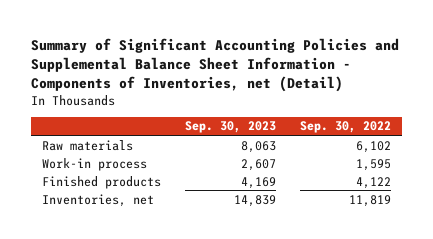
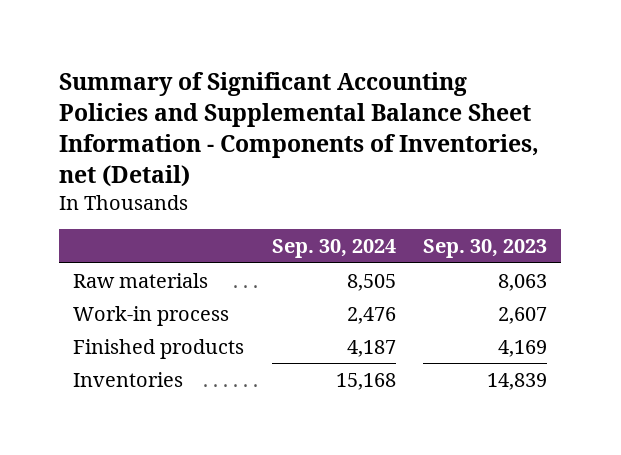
- | Sep. 30, 2023 | Sep. 30, 2022
+ | Sep. 30, 2024 | Sep. 30, 2023
- Inventories, net | 14,839 | 11,819
+ Inventories | 15,168 | 14,839

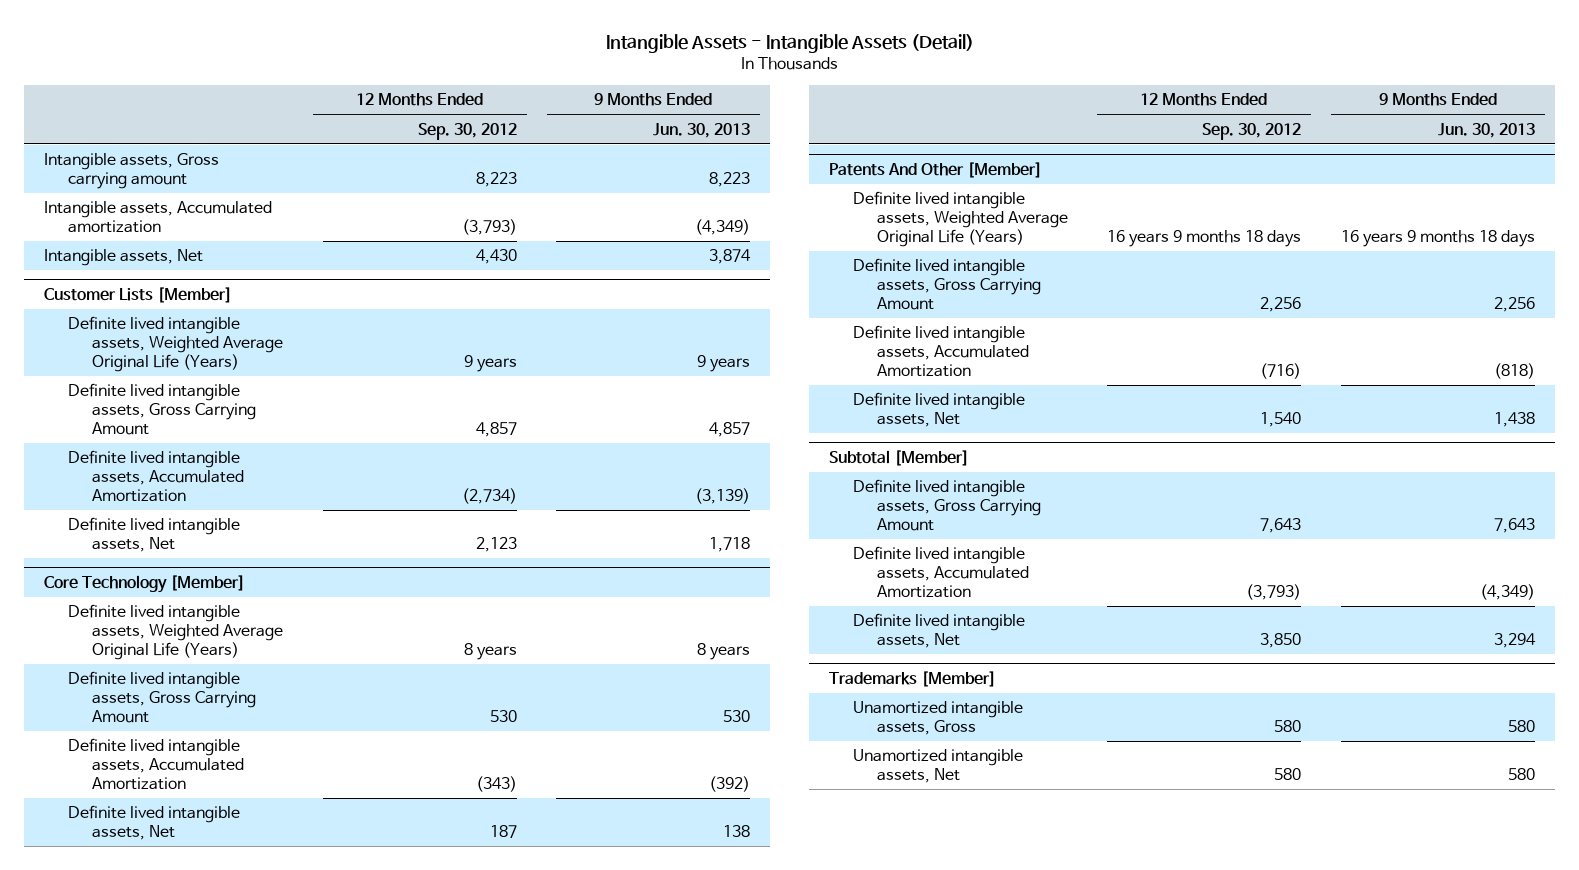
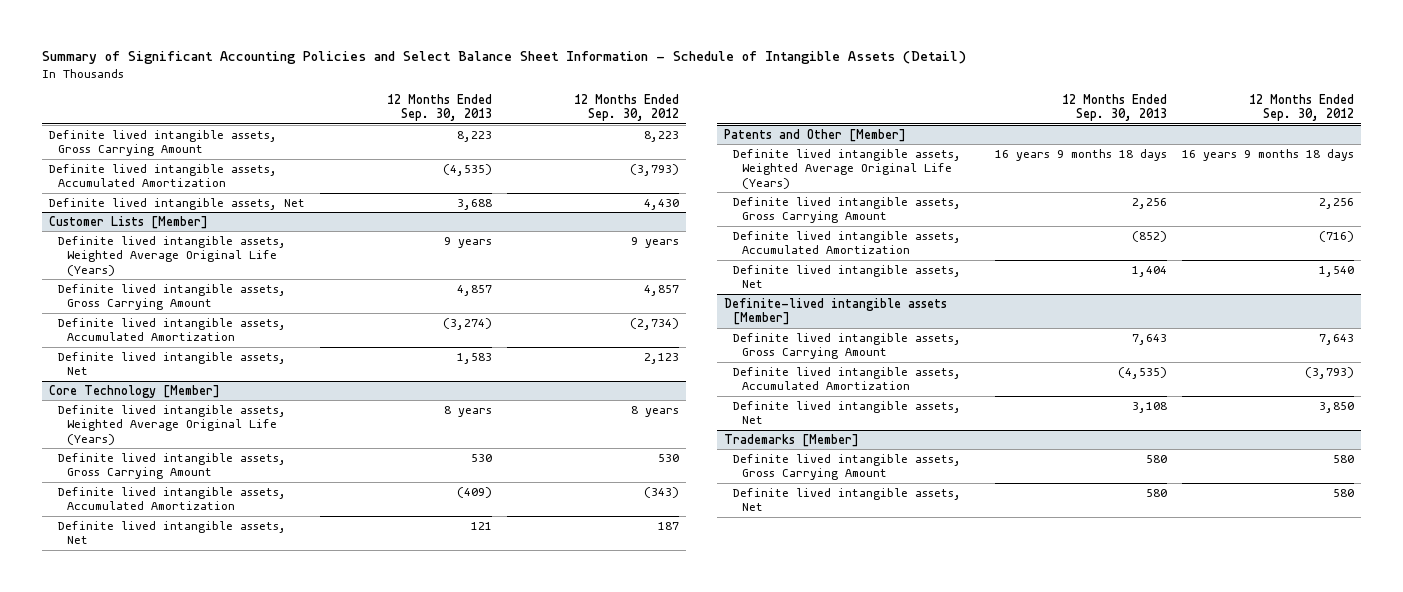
- Intangible Assets - Intangible Assets (Detail)
+ Summary of Significant Accounting Policies and Select Balance Sheet Information - Schedule of Intangible Assets (Detail)
- | 12 Months Ended Sep. 30, 2012 | 9 Months Ended Jun. 30, 2013
+ | 12 Months Ended Sep. 30, 2013 | 12 Months Ended Sep. 30, 2012
- Intangible assets, Gross carrying amount | 8,223 | 8,223
- Intangible assets, Accumulated amortization | (3,793) | (4,349)
- Intangible assets, Net | 4,430 | 3,874
+ Definite lived intangible assets, Gross Carrying Amount | 8,223 | 8,223
+ Definite lived intangible assets, Accumulated Amortization | (4,535) | (3,793)
+ Definite lived intangible assets, Net | 3,688 | 4,430
- Patents And Other [Member]
+ Patents and Other [Member]
- Subtotal [Member]
+ Definite-lived intangible assets [Member]
@ Trademarks [Member]
- Unamortized intangible assets, Gross | 580 | 580
- Unamortized intangible assets, Net | 580 | 580
+ Definite lived intangible assets, Gross Carrying Amount | 580 | 580
+ Definite lived intangible assets, Net | 580 | 580

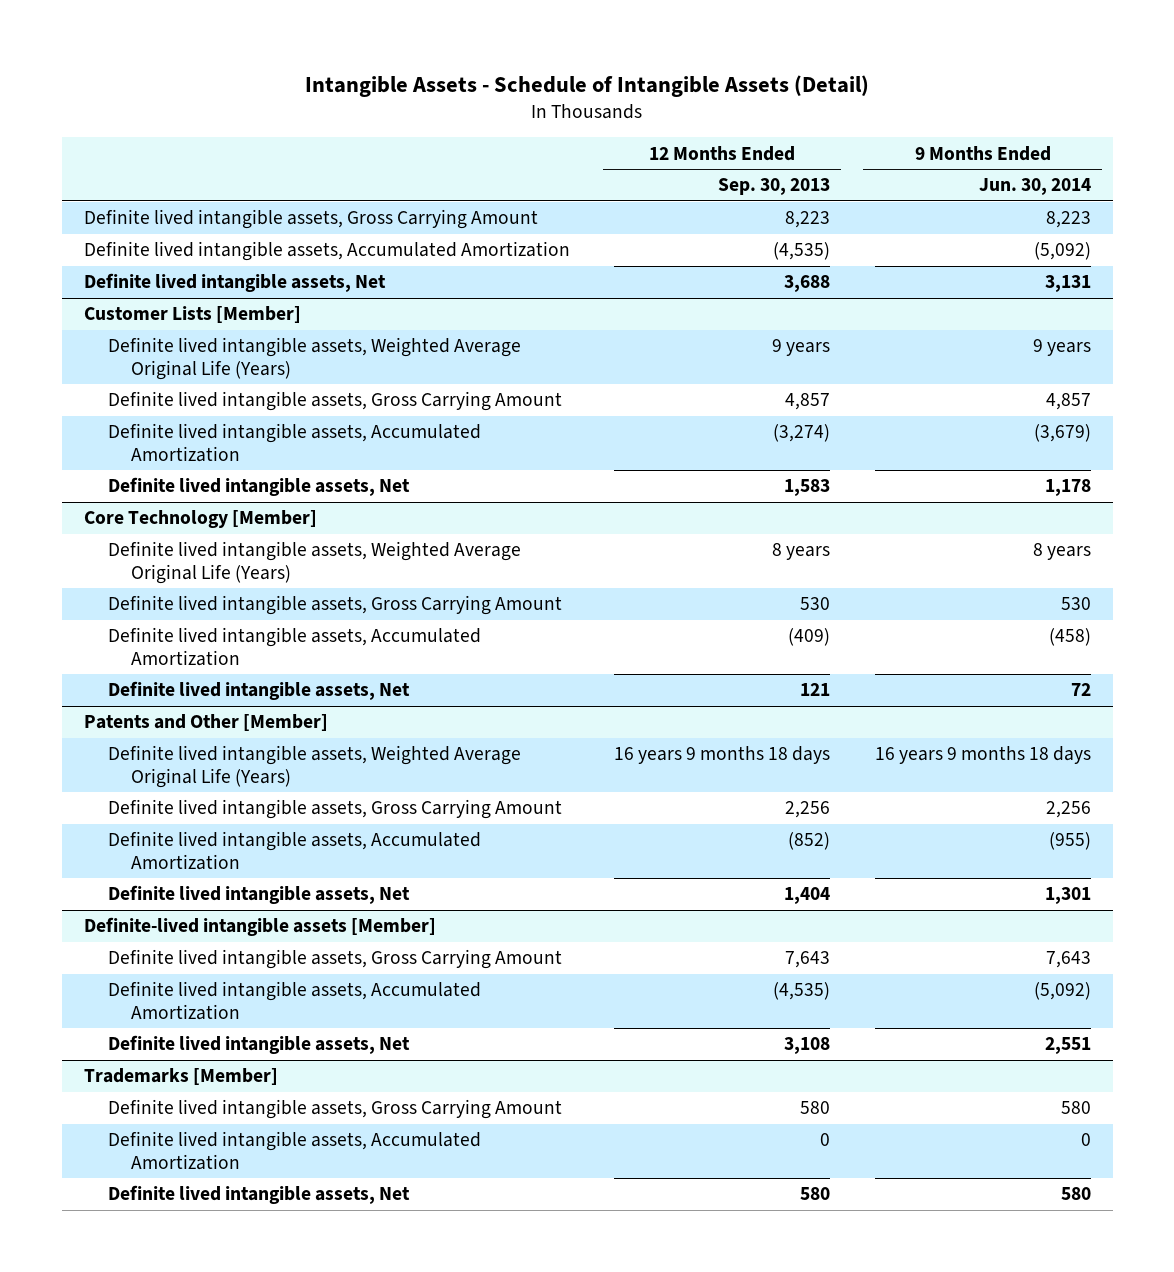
- Summary of Significant Accounting Policies and Select Balance Sheet Information - Schedule of Intangible Assets (Detail)
+ Intangible Assets - Schedule of Intangible Assets (Detail)
- | 12 Months Ended Sep. 30, 2013 | 12 Months Ended Sep. 30, 2012
+ | 12 Months Ended Sep. 30, 2013 | 9 Months Ended Jun. 30, 2014
@ Trademarks [Member]
+ Definite lived intangible assets, Accumulated Amortization | 0 | 0

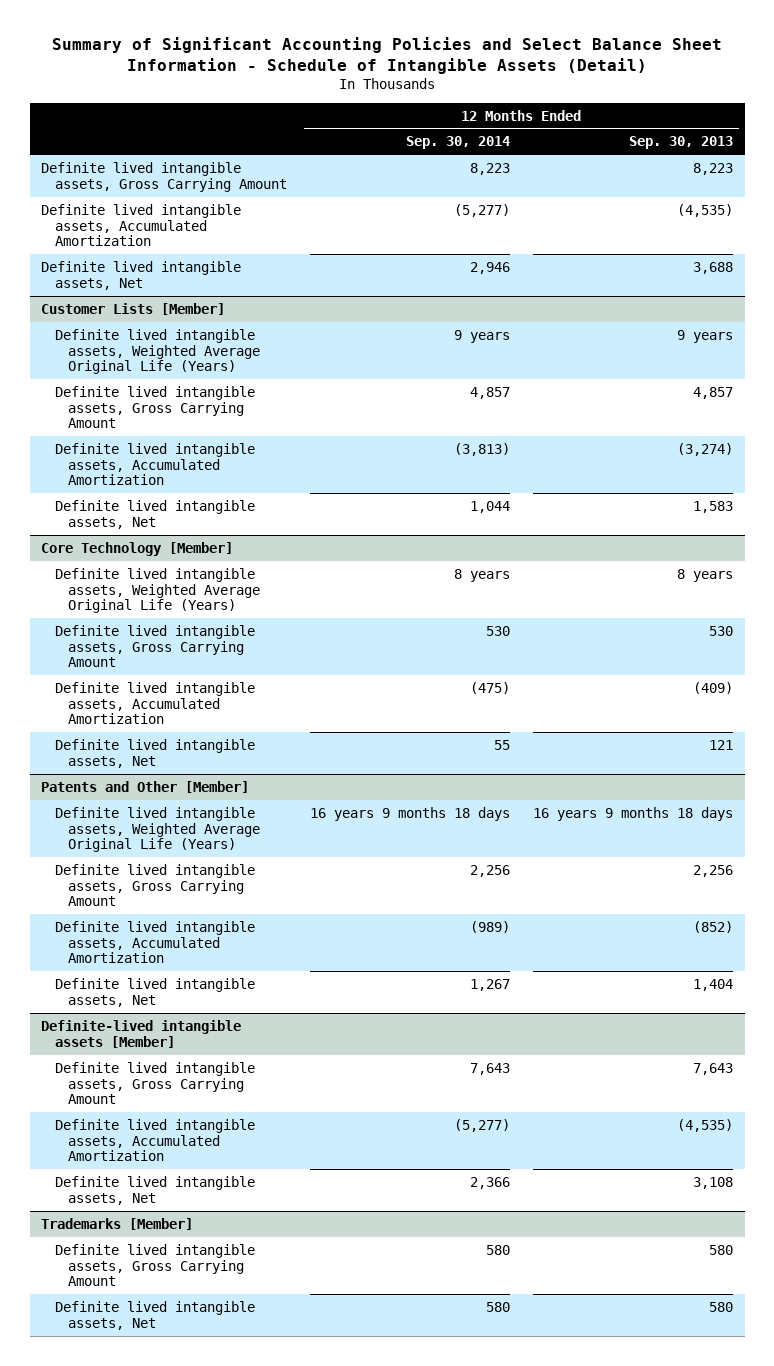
- Intangible Assets - Schedule of Intangible Assets (Detail)
+ Summary of Significant Accounting Policies and Select Balance Sheet Information - Schedule of Intangible Assets (Detail)
- | 12 Months Ended Sep. 30, 2013 | 9 Months Ended Jun. 30, 2014
+ | 12 Months Ended Sep. 30, 2014 | 12 Months Ended Sep. 30, 2013
@ Trademarks [Member]
- Definite lived intangible assets, Accumulated Amortization | 0 | 0

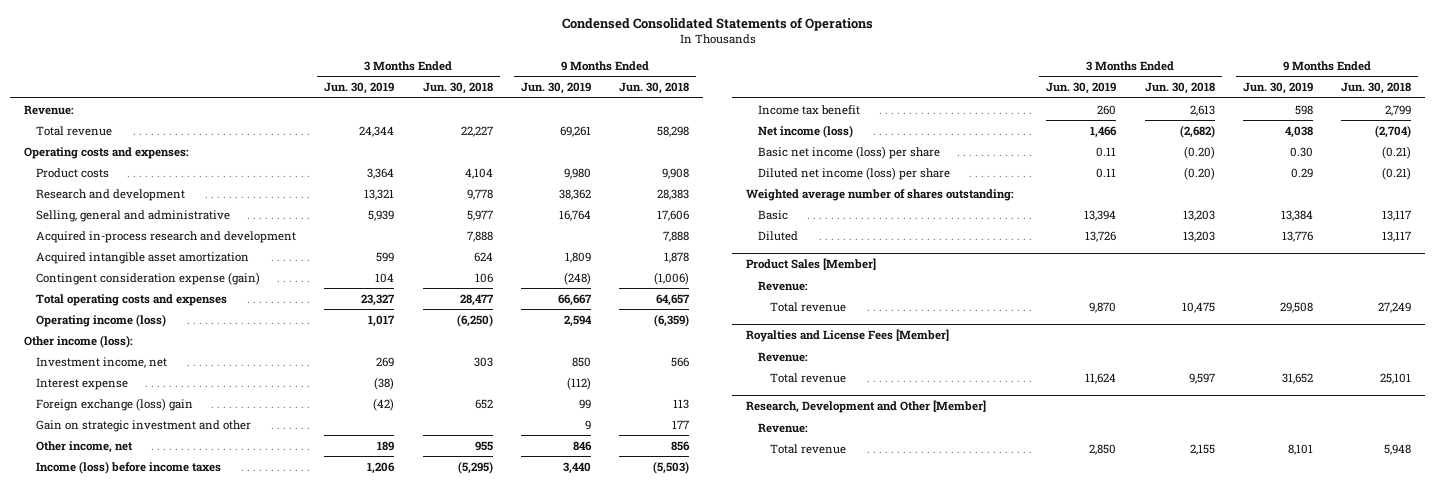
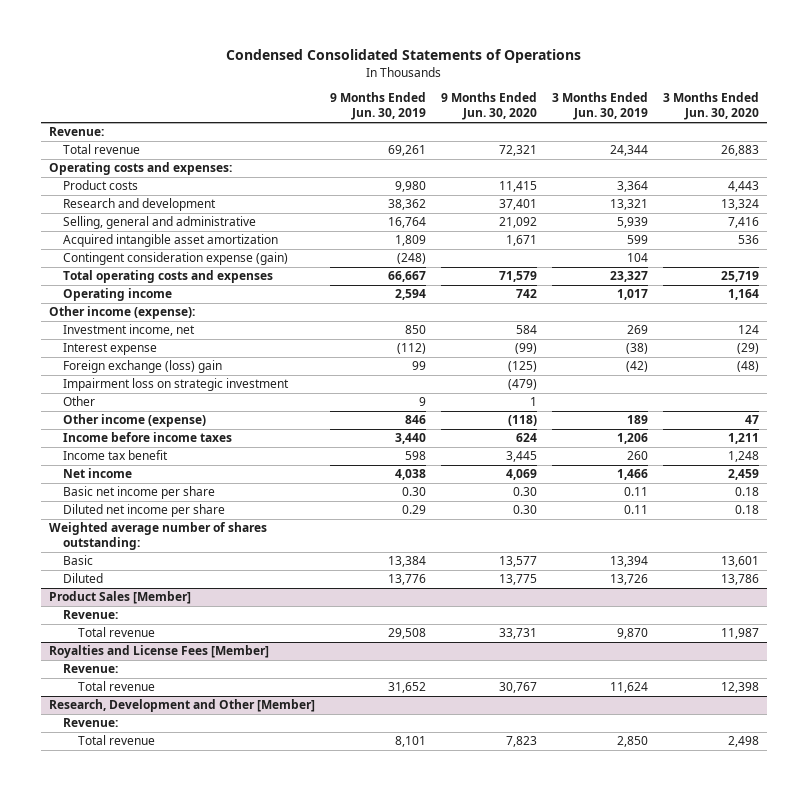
- | 3 Months Ended Jun. 30, 2019 | 3 Months Ended Jun. 30, 2018 | 9 Months Ended Jun. 30, 2019 | 9 Months Ended Jun. 30, 2018
+ | 9 Months Ended Jun. 30, 2019 | 9 Months Ended Jun. 30, 2020 | 3 Months Ended Jun. 30, 2019 | 3 Months Ended Jun. 30, 2020
- Acquired in-process research and development | | 7,888 | | 7,888
- Operating income (loss) | 1,017 | (6,250) | 2,594 | (6,359)
- Other income (loss):
+ Operating income | 2,594 | 742 | 1,017 | 1,164
+ Other income (expense):
- Gain on strategic investment and other | | | 9 | 177
- Other income, net | 189 | 955 | 846 | 856
- Income (loss) before income taxes | 1,206 | (5,295) | 3,440 | (5,503)
+ Impairment loss on strategic investment | | (479) | |
+ Other | 9 | 1 | |
+ Other income (expense) | 846 | (118) | 189 | 47
+ Income before income taxes | 3,440 | 624 | 1,206 | 1,211
- Net income (loss) | 1,466 | (2,682) | 4,038 | (2,704)
- Basic net income (loss) per share | 0.11 | (0.20) | 0.30 | (0.21)
- Diluted net income (loss) per share | 0.11 | (0.20) | 0.29 | (0.21)
+ Net income | 4,038 | 4,069 | 1,466 | 2,459
+ Basic net income per share | 0.30 | 0.30 | 0.11 | 0.18
+ Diluted net income per share | 0.29 | 0.30 | 0.11 | 0.18

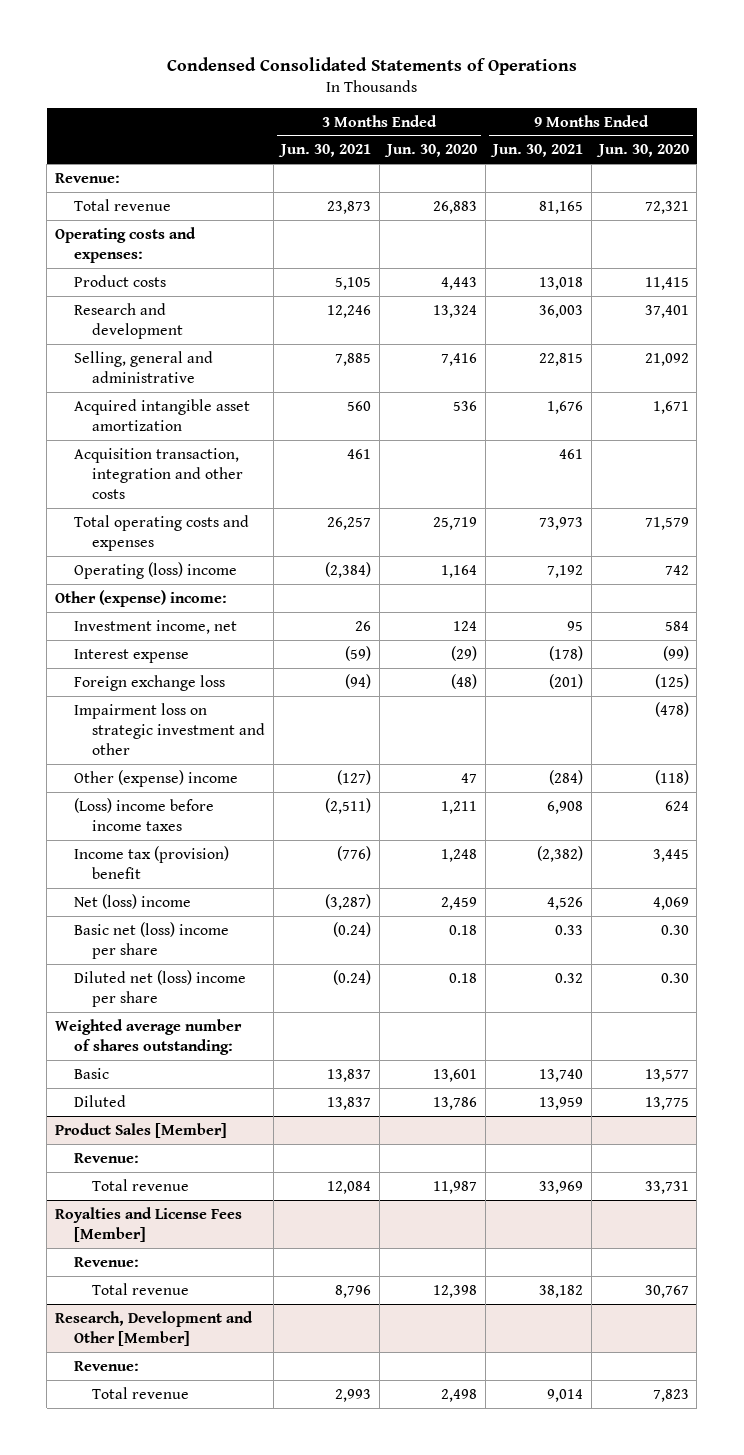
- | 9 Months Ended Jun. 30, 2019 | 9 Months Ended Jun. 30, 2020 | 3 Months Ended Jun. 30, 2019 | 3 Months Ended Jun. 30, 2020
+ | 3 Months Ended Jun. 30, 2021 | 3 Months Ended Jun. 30, 2020 | 9 Months Ended Jun. 30, 2021 | 9 Months Ended Jun. 30, 2020
- Contingent consideration expense (gain) | (248) | | 104 |
+ Acquisition transaction, integration and other costs | 461 | | 461 |
- Operating income | 2,594 | 742 | 1,017 | 1,164
- Other income (expense):
+ Operating (loss) income | (2,384) | 1,164 | 7,192 | 742
+ Other (expense) income:
- Foreign exchange (loss) gain | 99 | (125) | (42) | (48)
- Impairment loss on strategic investment | | (479) | |
- Other | 9 | 1 | |
- Other income (expense) | 846 | (118) | 189 | 47
- Income before income taxes | 3,440 | 624 | 1,206 | 1,211
- Income tax benefit | 598 | 3,445 | 260 | 1,248
- Net income | 4,038 | 4,069 | 1,466 | 2,459
- Basic net income per share | 0.30 | 0.30 | 0.11 | 0.18
- Diluted net income per share | 0.29 | 0.30 | 0.11 | 0.18
+ Foreign exchange loss | (94) | (48) | (201) | (125)
+ Impairment loss on strategic investment and other | | | | (478)
+ Other (expense) income | (127) | 47 | (284) | (118)
+ (Loss) income before income taxes | (2,511) | 1,211 | 6,908 | 624
+ Income tax (provision) benefit | (776) | 1,248 | (2,382) | 3,445
+ Net (loss) income | (3,287) | 2,459 | 4,526 | 4,069
+ Basic net (loss) income per share | (0.24) | 0.18 | 0.33 | 0.30
+ Diluted net (loss) income per share | (0.24) | 0.18 | 0.32 | 0.30

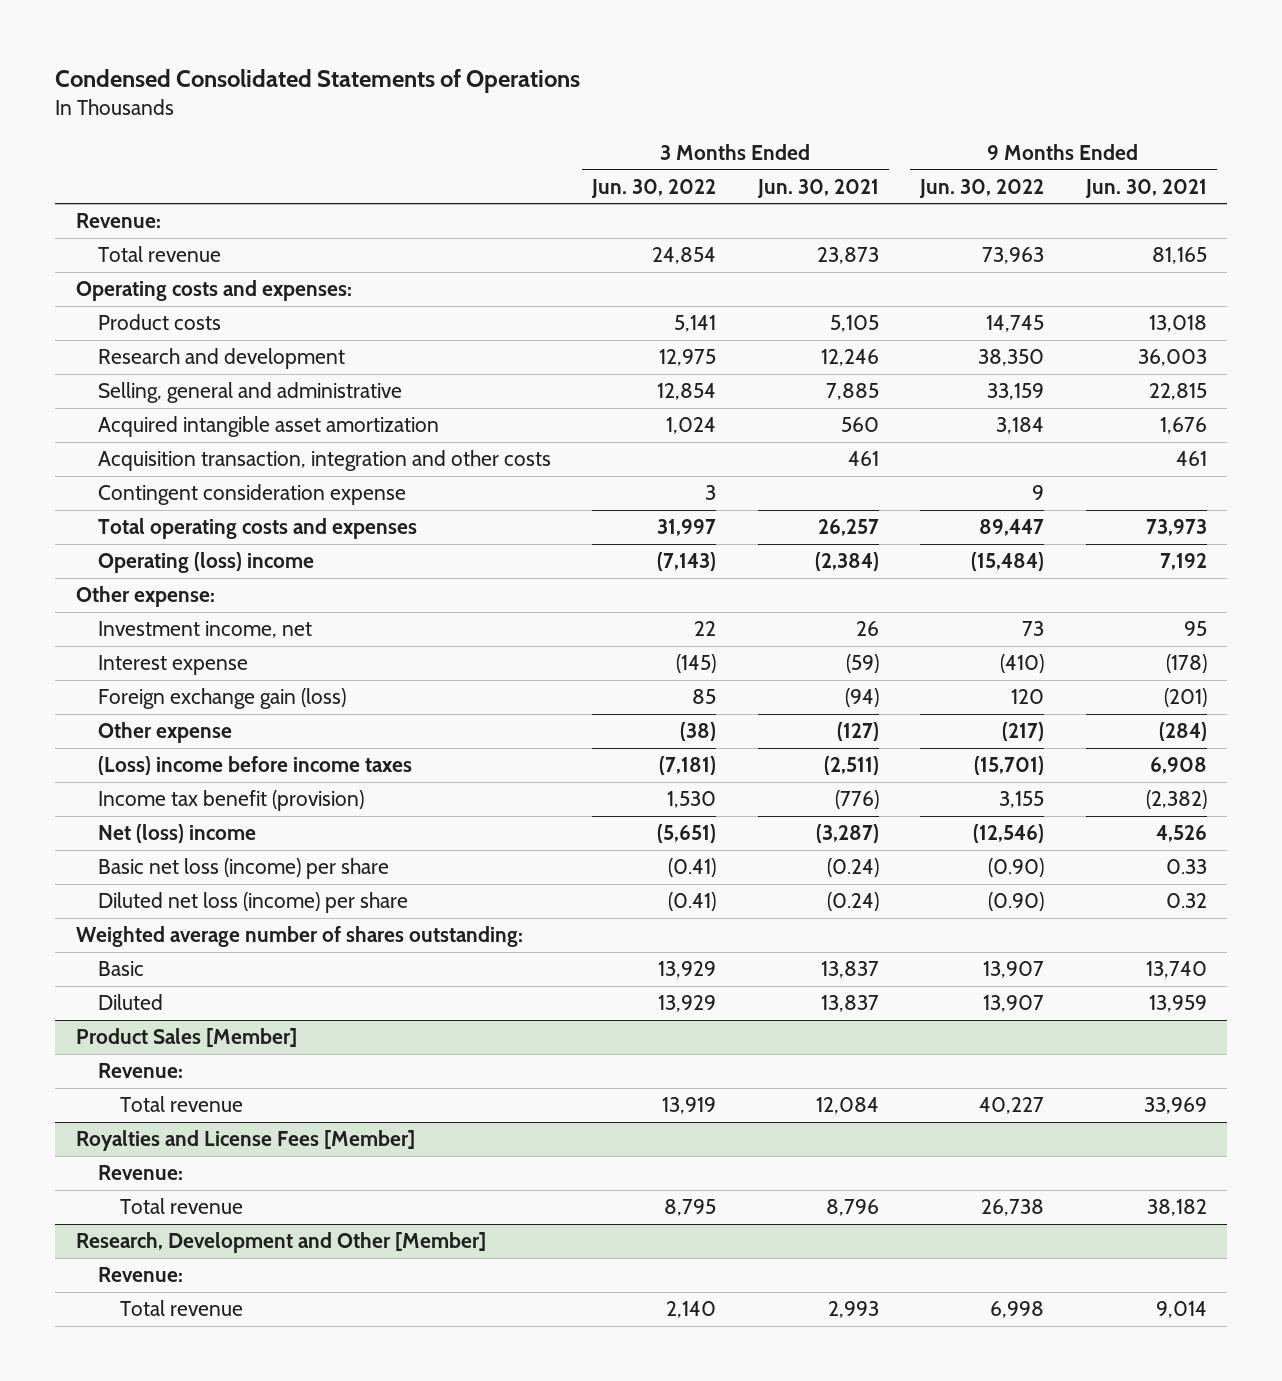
- | 3 Months Ended Jun. 30, 2021 | 3 Months Ended Jun. 30, 2020 | 9 Months Ended Jun. 30, 2021 | 9 Months Ended Jun. 30, 2020
+ | 3 Months Ended Jun. 30, 2022 | 3 Months Ended Jun. 30, 2021 | 9 Months Ended Jun. 30, 2022 | 9 Months Ended Jun. 30, 2021
+ Contingent consideration expense | 3 | | 9 |
- Other (expense) income:
+ Other expense:
- Foreign exchange loss | (94) | (48) | (201) | (125)
- Impairment loss on strategic investment and other | | | | (478)
- Other (expense) income | (127) | 47 | (284) | (118)
+ Foreign exchange gain (loss) | 85 | (94) | 120 | (201)
+ Other expense | (38) | (127) | (217) | (284)
- Income tax (provision) benefit | (776) | 1,248 | (2,382) | 3,445
+ Income tax benefit (provision) | 1,530 | (776) | 3,155 | (2,382)
- Basic net (loss) income per share | (0.24) | 0.18 | 0.33 | 0.30
- Diluted net (loss) income per share | (0.24) | 0.18 | 0.32 | 0.30
+ Basic net loss (income) per share | (0.41) | (0.24) | (0.90) | 0.33
+ Diluted net loss (income) per share | (0.41) | (0.24) | (0.90) | 0.32

